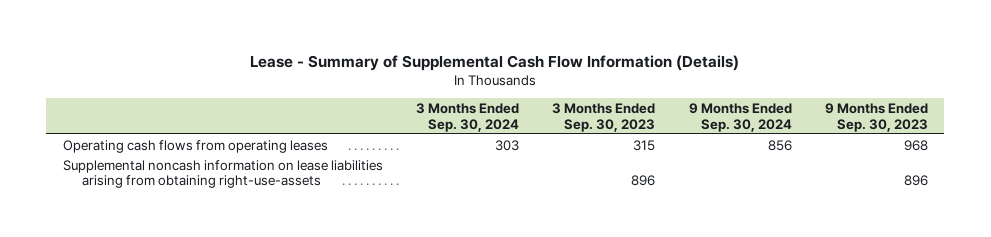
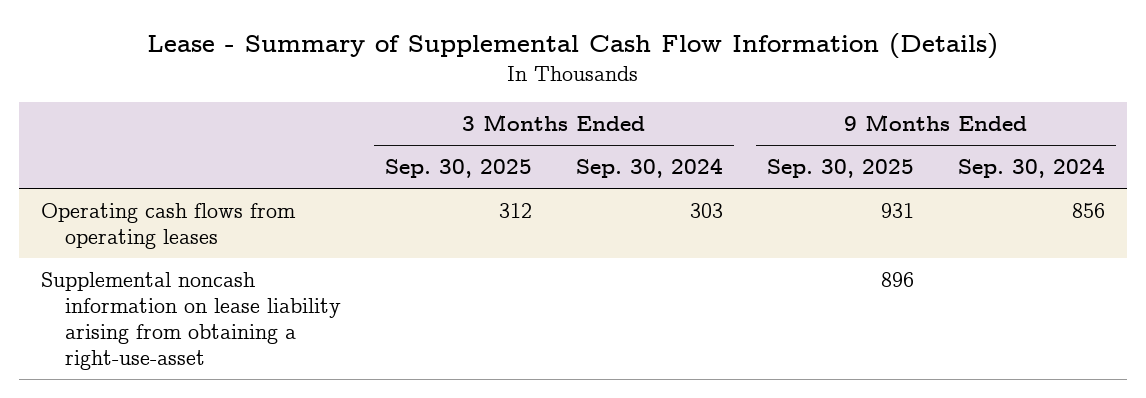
- | 3 Months Ended Sep. 30, 2024 | 3 Months Ended Sep. 30, 2023 | 9 Months Ended Sep. 30, 2024 | 9 Months Ended Sep. 30, 2023
+ | 3 Months Ended Sep. 30, 2025 | 3 Months Ended Sep. 30, 2024 | 9 Months Ended Sep. 30, 2025 | 9 Months Ended Sep. 30, 2024
- Supplemental noncash information on lease liabilities arising from obtaining right-use-assets | | 896 | | 896
+ Supplemental noncash information on lease liability arising from obtaining a right-use-asset | | | 896 |

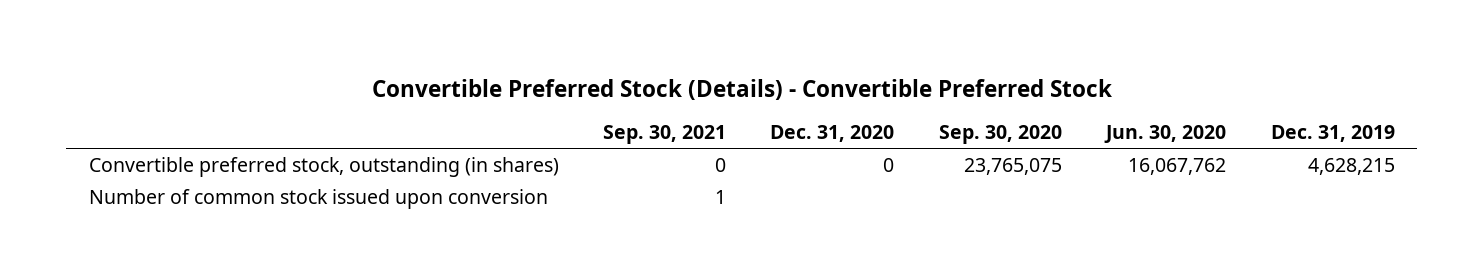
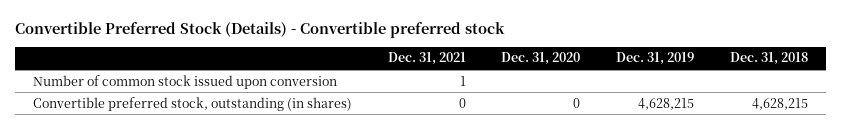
- Convertible Preferred Stock (Details) - Convertible Preferred Stock
+ Convertible Preferred Stock (Details) - Convertible preferred stock
- | Sep. 30, 2021 | Dec. 31, 2020 | Sep. 30, 2020 | Jun. 30, 2020 | Dec. 31, 2019
+ | Dec. 31, 2021 | Dec. 31, 2020 | Dec. 31, 2019 | Dec. 31, 2018
moved down: Convertible preferred stock, outstanding (in shares) | 0 | 0 | 4,628,215 | 4,628,215

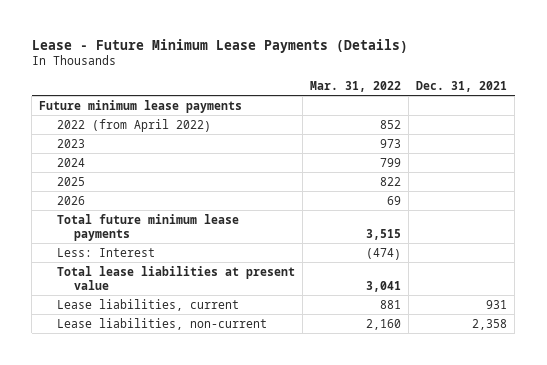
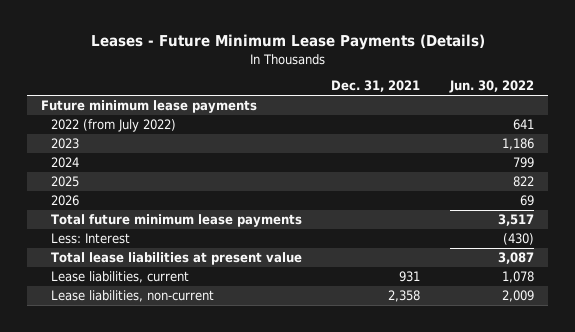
- Lease - Future Minimum Lease Payments (Details)
+ Leases - Future Minimum Lease Payments (Details)
- | Mar. 31, 2022 | Dec. 31, 2021
+ | Dec. 31, 2021 | Jun. 30, 2022
- 2022 (from April 2022) | 852 |
+ 2022 (from July 2022) | | 641

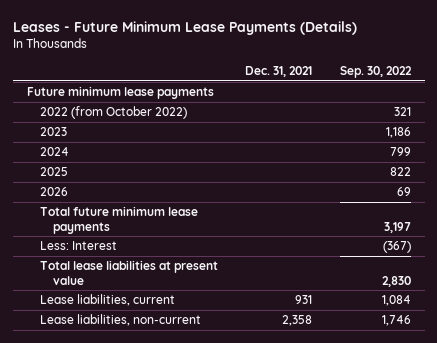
- | Dec. 31, 2021 | Jun. 30, 2022
+ | Dec. 31, 2021 | Sep. 30, 2022
- 2022 (from July 2022) | | 641
+ 2022 (from October 2022) | | 321

